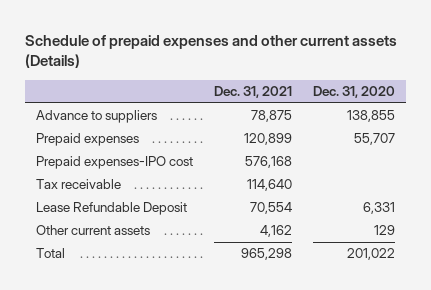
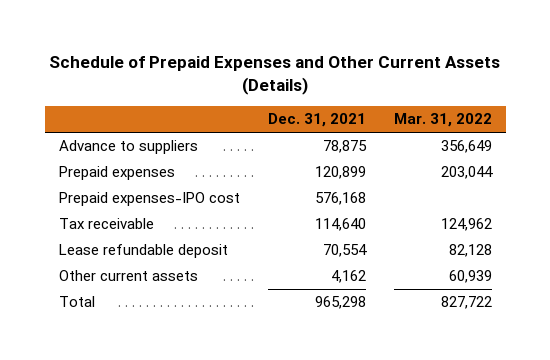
- Schedule of prepaid expenses and other current assets (Details)
+ Schedule of Prepaid Expenses and Other Current Assets (Details)
- | Dec. 31, 2021 | Dec. 31, 2020
+ | Dec. 31, 2021 | Mar. 31, 2022
- Lease Refundable Deposit | 70,554 | 6,331
+ Lease refundable deposit | 70,554 | 82,128

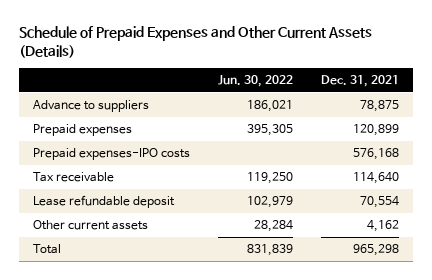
- | Dec. 31, 2021 | Mar. 31, 2022
+ | Jun. 30, 2022 | Dec. 31, 2021
- Prepaid expenses-IPO cost | 576,168 |
+ Prepaid expenses-IPO costs | | 576,168

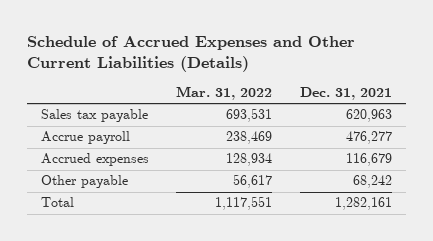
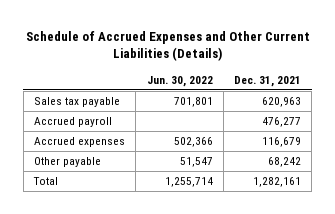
- | Mar. 31, 2022 | Dec. 31, 2021
+ | Jun. 30, 2022 | Dec. 31, 2021
- Accrue payroll | 238,469 | 476,277
+ Accrued payroll | | 476,277

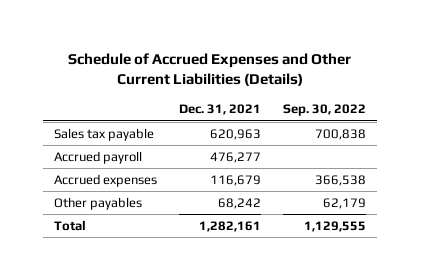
- | Jun. 30, 2022 | Dec. 31, 2021
+ | Dec. 31, 2021 | Sep. 30, 2022
- Other payable | 51,547 | 68,242
+ Other payables | 68,242 | 62,179

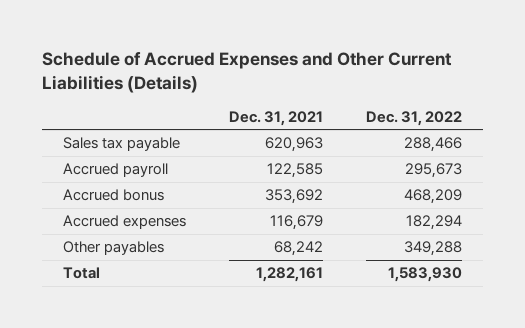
- | Dec. 31, 2021 | Sep. 30, 2022
+ | Dec. 31, 2021 | Dec. 31, 2022
- Accrued payroll | 476,277 |
+ Accrued payroll | 122,585 | 295,673
+ Accrued bonus | 353,692 | 468,209

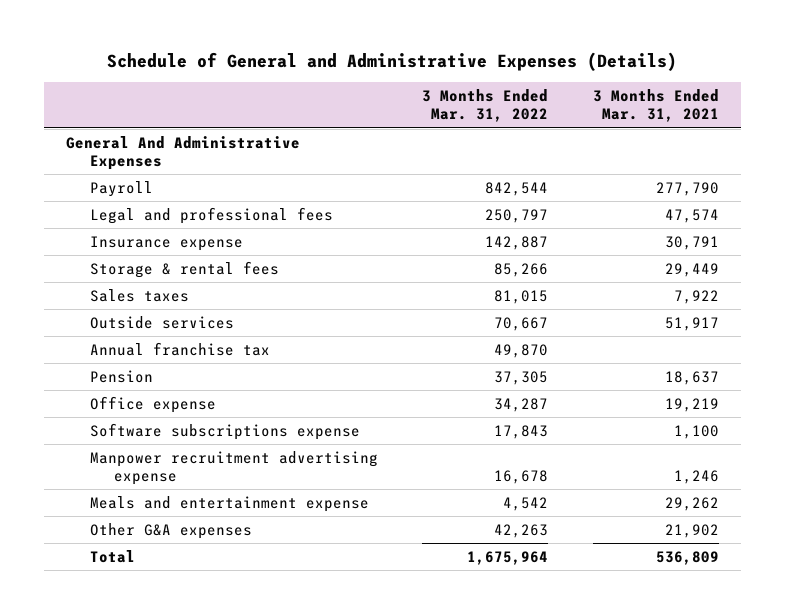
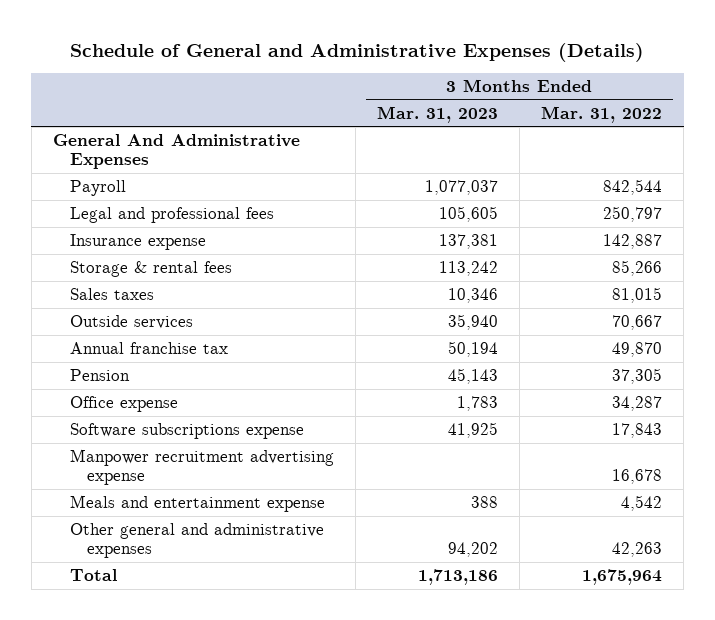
- | 3 Months Ended Mar. 31, 2022 | 3 Months Ended Mar. 31, 2021
+ | 3 Months Ended Mar. 31, 2023 | 3 Months Ended Mar. 31, 2022
- Other G&A expenses | 42,263 | 21,902
+ Other general and administrative expenses | 94,202 | 42,263

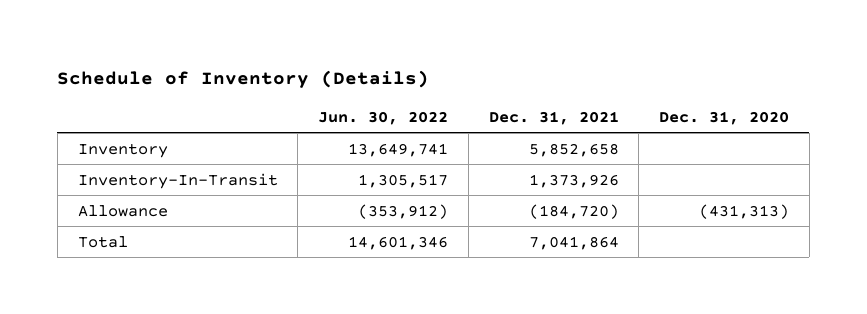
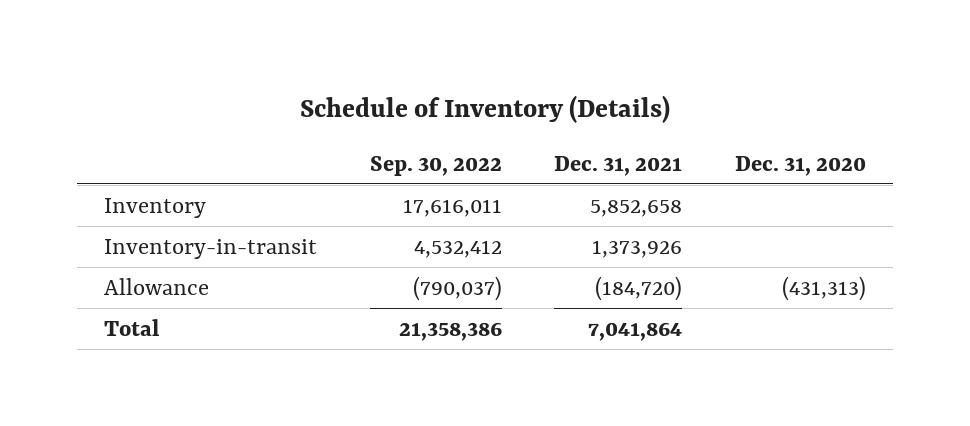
- | Jun. 30, 2022 | Dec. 31, 2021 | Dec. 31, 2020
+ | Sep. 30, 2022 | Dec. 31, 2021 | Dec. 31, 2020
- Inventory-In-Transit | 1,305,517 | 1,373,926 |
+ Inventory-in-transit | 4,532,412 | 1,373,926 |

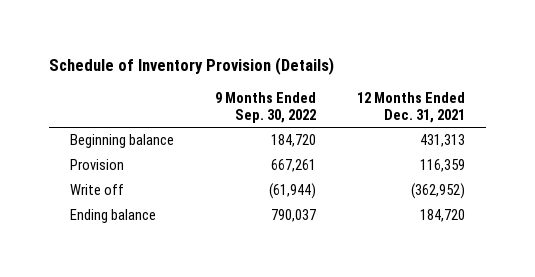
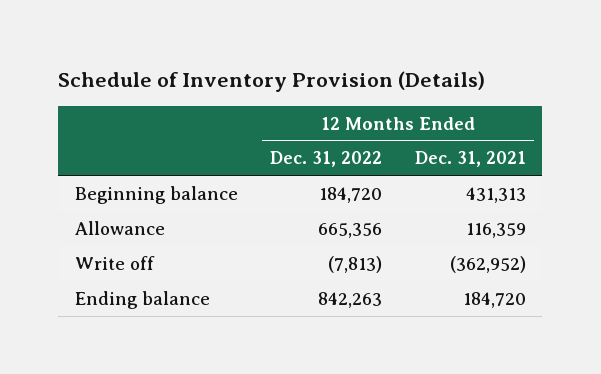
- | 9 Months Ended Sep. 30, 2022 | 12 Months Ended Dec. 31, 2021
+ | 12 Months Ended Dec. 31, 2022 | 12 Months Ended Dec. 31, 2021
- Provision | 667,261 | 116,359
+ Allowance | 665,356 | 116,359

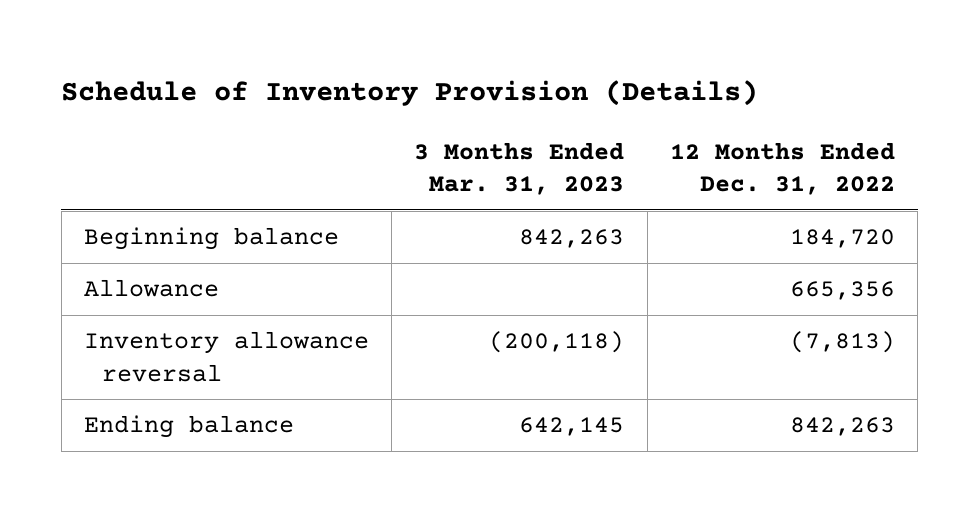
- | 12 Months Ended Dec. 31, 2022 | 12 Months Ended Dec. 31, 2021
+ | 3 Months Ended Mar. 31, 2023 | 12 Months Ended Dec. 31, 2022
- Write off | (7,813) | (362,952)
+ Inventory allowance reversal | (200,118) | (7,813)

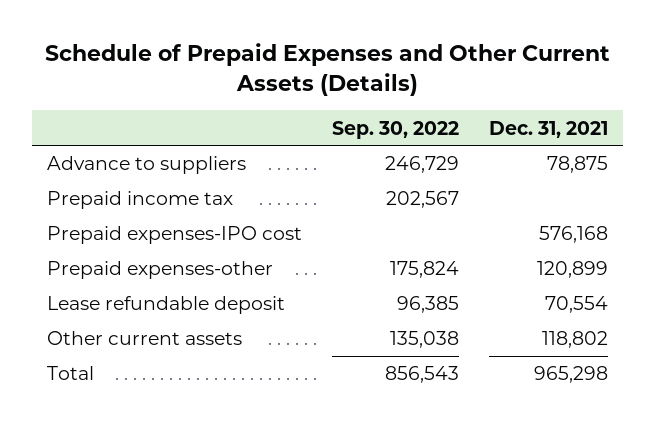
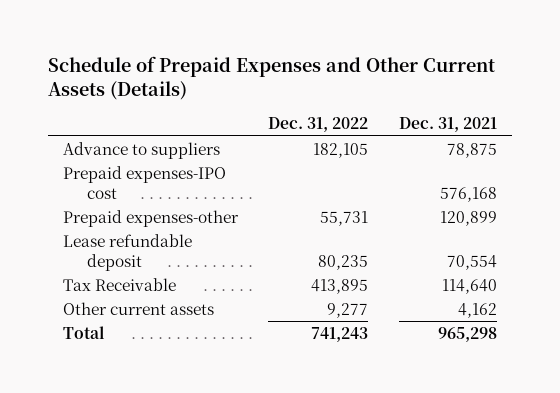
- | Sep. 30, 2022 | Dec. 31, 2021
+ | Dec. 31, 2022 | Dec. 31, 2021
- Prepaid income tax | 202,567 |
- Other current assets | 135,038 | 118,802
+ Tax Receivable | 413,895 | 114,640
+ Other current assets | 9,277 | 4,162

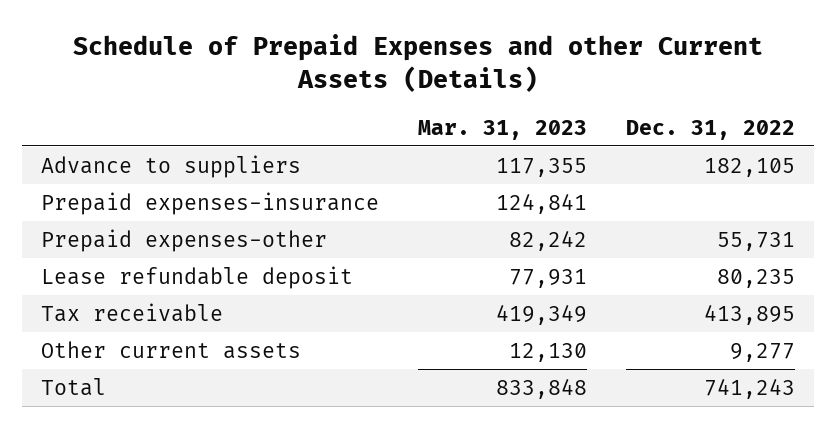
- Schedule of Prepaid Expenses and Other Current Assets (Details)
+ Schedule of Prepaid Expenses and other Current Assets (Details)
- | Dec. 31, 2022 | Dec. 31, 2021
+ | Mar. 31, 2023 | Dec. 31, 2022
- Prepaid expenses-IPO cost | | 576,168
+ Prepaid expenses-insurance | 124,841 |
- Tax Receivable | 413,895 | 114,640
+ Tax receivable | 419,349 | 413,895

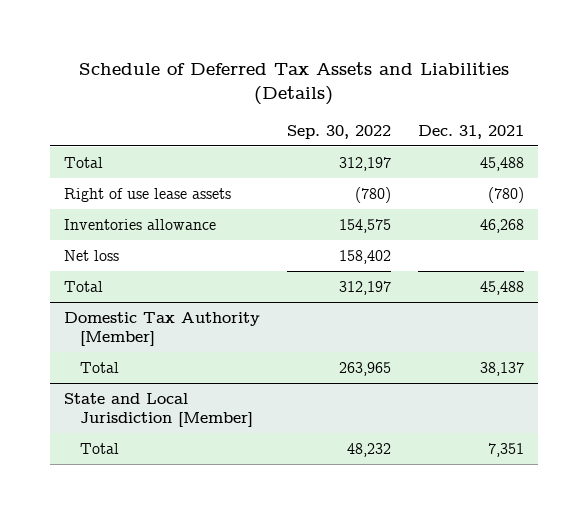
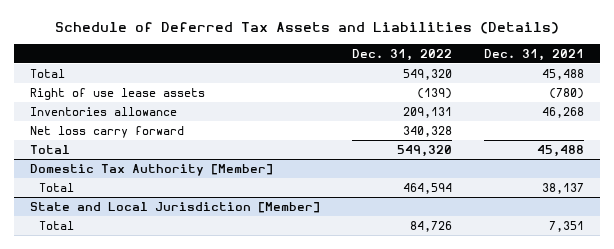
- | Sep. 30, 2022 | Dec. 31, 2021
+ | Dec. 31, 2022 | Dec. 31, 2021
- Net loss | 158,402 |
+ Net loss carry forward | 340,328 |

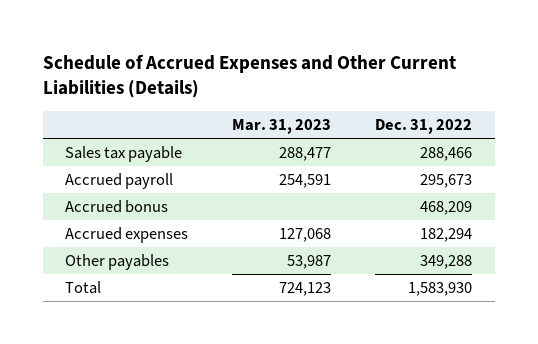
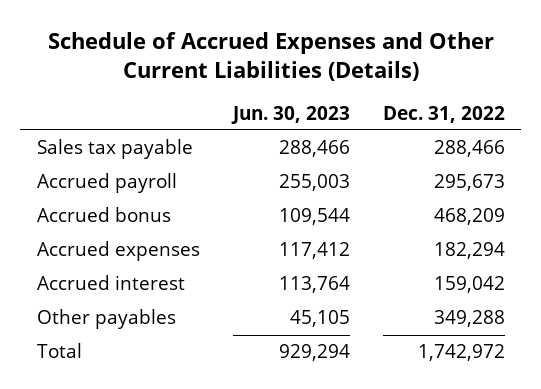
- | Mar. 31, 2023 | Dec. 31, 2022
+ | Jun. 30, 2023 | Dec. 31, 2022
+ Accrued interest | 113,764 | 159,042
- Total | 724,123 | 1,583,930
+ Total | 929,294 | 1,742,972

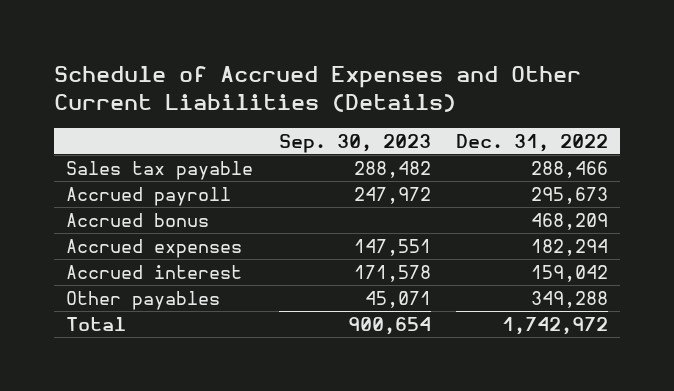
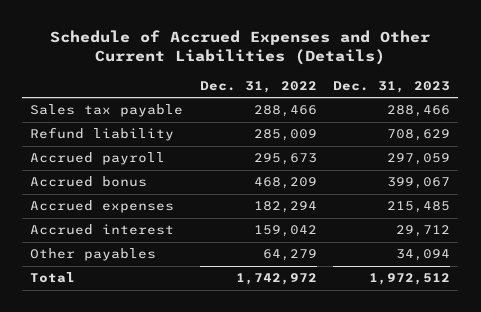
- | Sep. 30, 2023 | Dec. 31, 2022
+ | Dec. 31, 2022 | Dec. 31, 2023
+ Refund liability | 285,009 | 708,629
- Other payables | 45,071 | 349,288
+ Other payables | 64,279 | 34,094

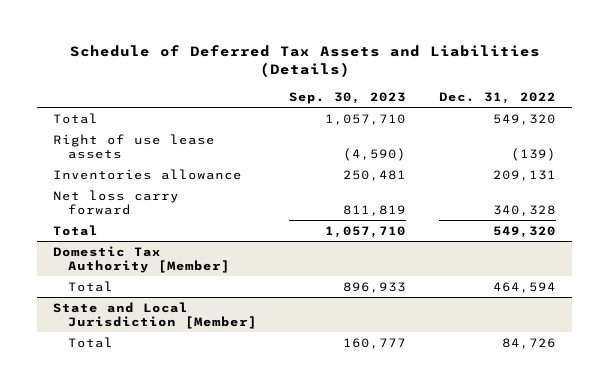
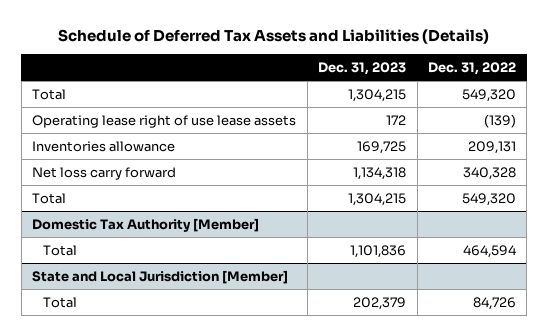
- | Sep. 30, 2023 | Dec. 31, 2022
+ | Dec. 31, 2023 | Dec. 31, 2022
- Right of use lease assets | (4,590) | (139)
+ Operating lease right of use lease assets | 172 | (139)

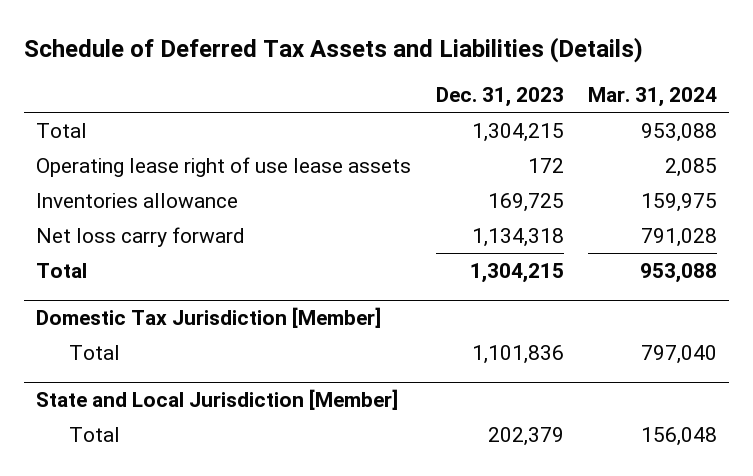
- | Dec. 31, 2023 | Dec. 31, 2022
+ | Dec. 31, 2023 | Mar. 31, 2024
- Domestic Tax Authority [Member]
+ Domestic Tax Jurisdiction [Member]

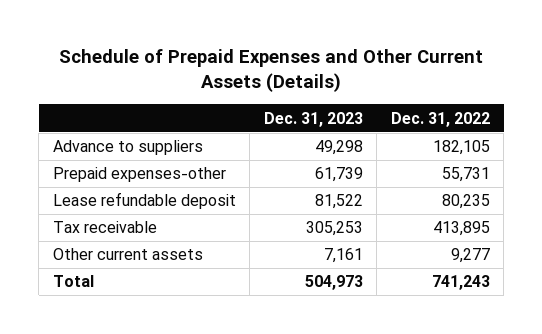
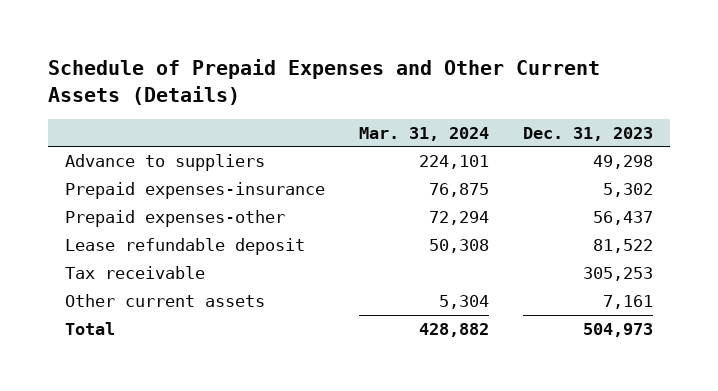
- | Dec. 31, 2023 | Dec. 31, 2022
+ | Mar. 31, 2024 | Dec. 31, 2023
- Prepaid expenses-other | 61,739 | 55,731
+ Prepaid expenses-insurance | 76,875 | 5,302
+ Prepaid expenses-other | 72,294 | 56,437

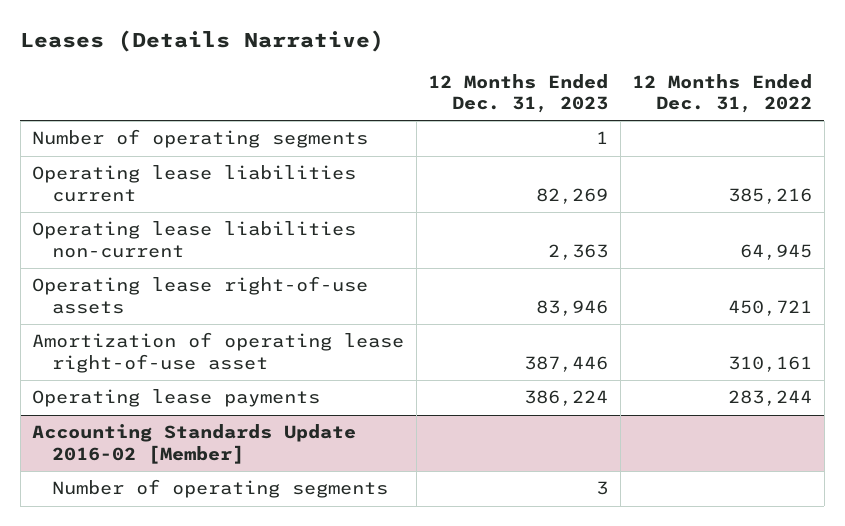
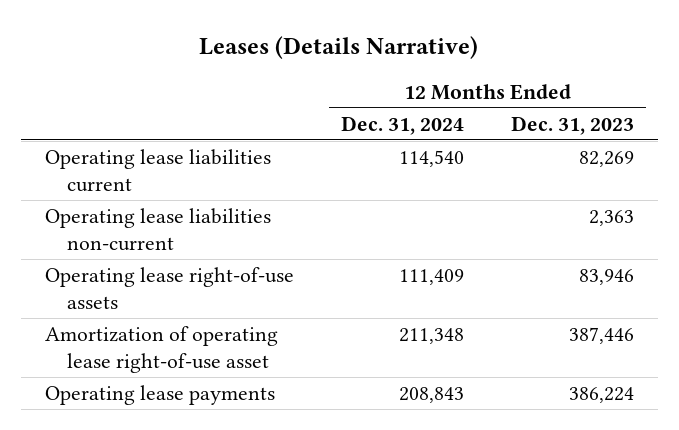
- | 12 Months Ended Dec. 31, 2023 | 12 Months Ended Dec. 31, 2022
+ | 12 Months Ended Dec. 31, 2024 | 12 Months Ended Dec. 31, 2023
- Number of operating segments | 1 |
- Accounting Standards Update 2016-02 [Member]
- Number of operating segments | 3 |

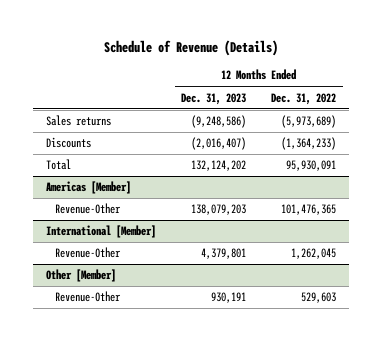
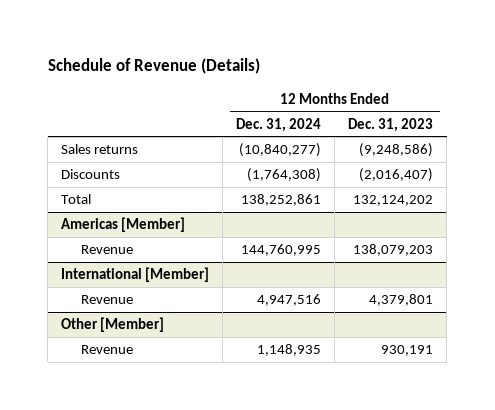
- | 12 Months Ended Dec. 31, 2023 | 12 Months Ended Dec. 31, 2022
+ | 12 Months Ended Dec. 31, 2024 | 12 Months Ended Dec. 31, 2023
@ Americas [Member]
- Revenue-Other | 138,079,203 | 101,476,365
+ Revenue | 144,760,995 | 138,079,203
@ International [Member]
- Revenue-Other | 4,379,801 | 1,262,045
+ Revenue | 4,947,516 | 4,379,801
@ Other [Member]
- Revenue-Other | 930,191 | 529,603
+ Revenue | 1,148,935 | 930,191

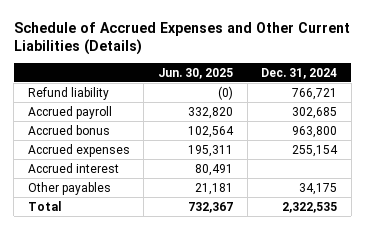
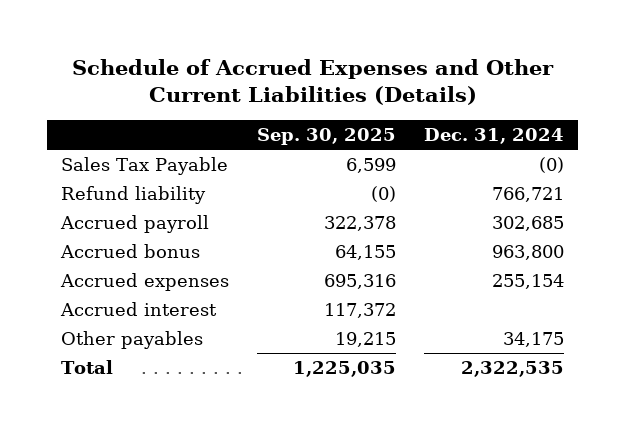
- | Jun. 30, 2025 | Dec. 31, 2024
+ | Sep. 30, 2025 | Dec. 31, 2024
+ Sales Tax Payable | 6,599 | (0)

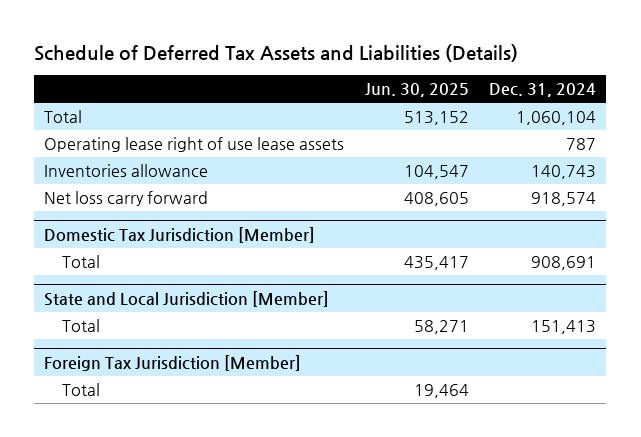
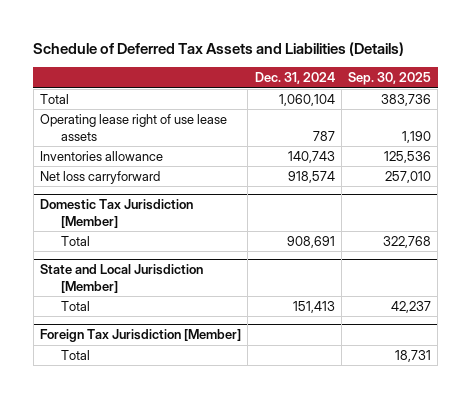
- | Jun. 30, 2025 | Dec. 31, 2024
+ | Dec. 31, 2024 | Sep. 30, 2025
- Net loss carry forward | 408,605 | 918,574
+ Net loss carryforward | 918,574 | 257,010

